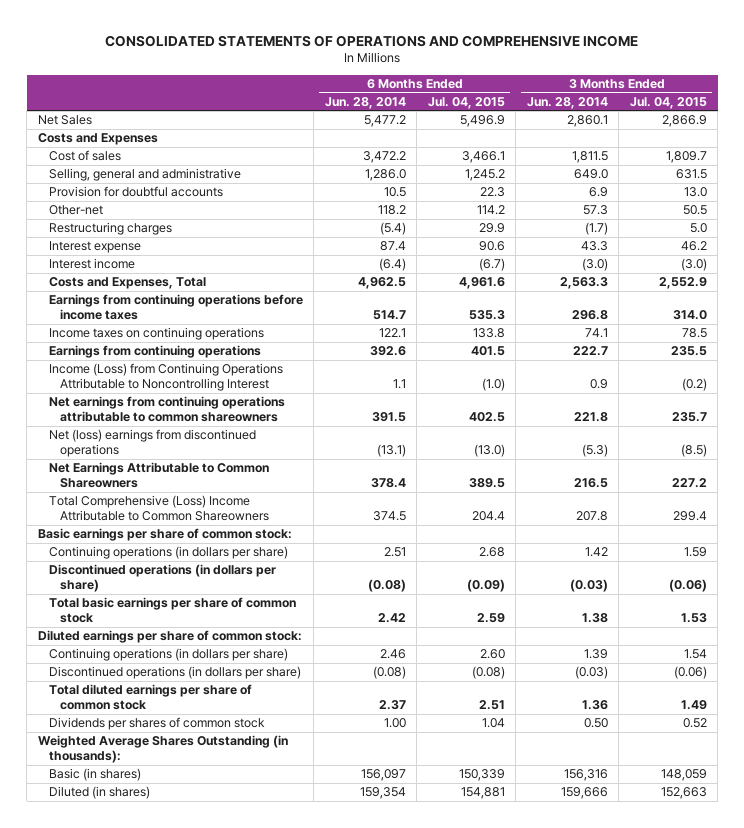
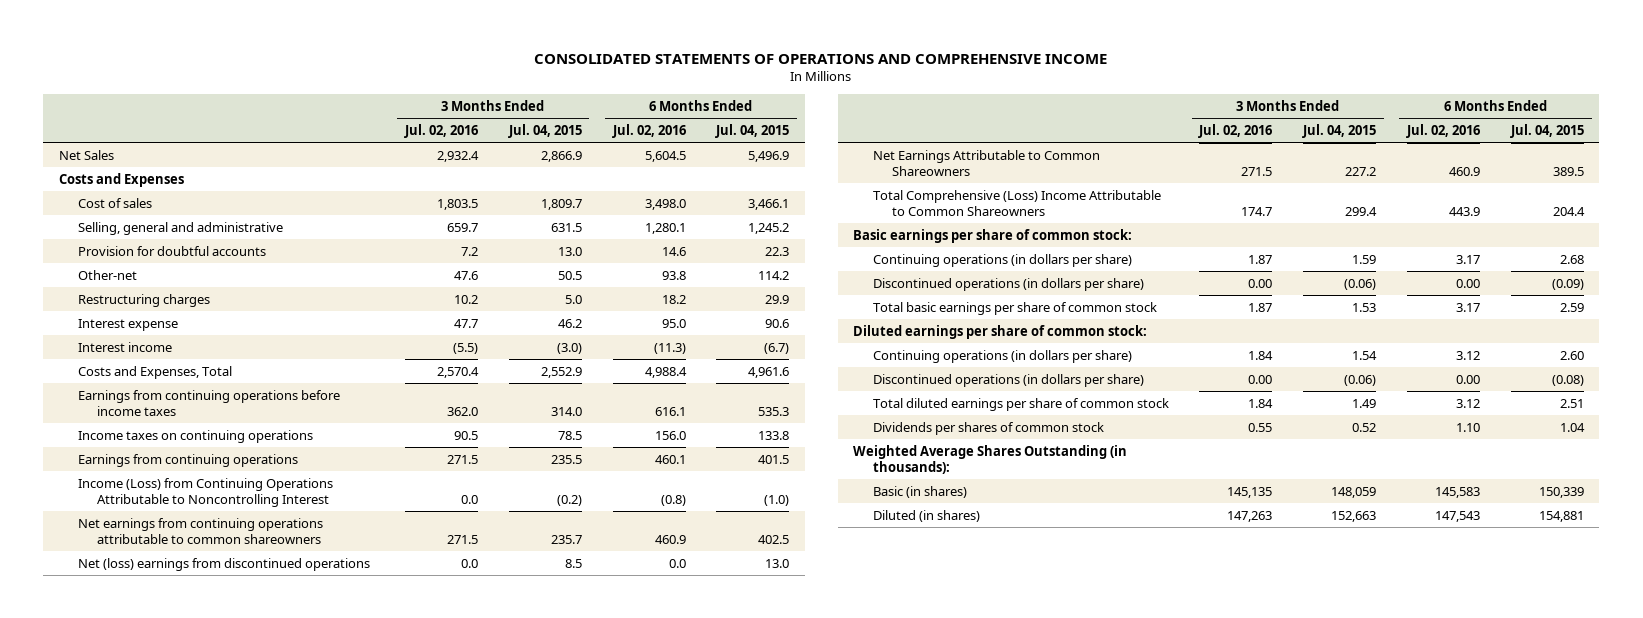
- | 6 Months Ended Jun. 28, 2014 | 6 Months Ended Jul. 04, 2015 | 3 Months Ended Jun. 28, 2014 | 3 Months Ended Jul. 04, 2015
+ | 3 Months Ended Jul. 02, 2016 | 3 Months Ended Jul. 04, 2015 | 6 Months Ended Jul. 02, 2016 | 6 Months Ended Jul. 04, 2015
- Net (loss) earnings from discontinued operations | (13.1) | (13.0) | (5.3) | (8.5)
+ Net (loss) earnings from discontinued operations | 0.0 | 8.5 | 0.0 | 13.0

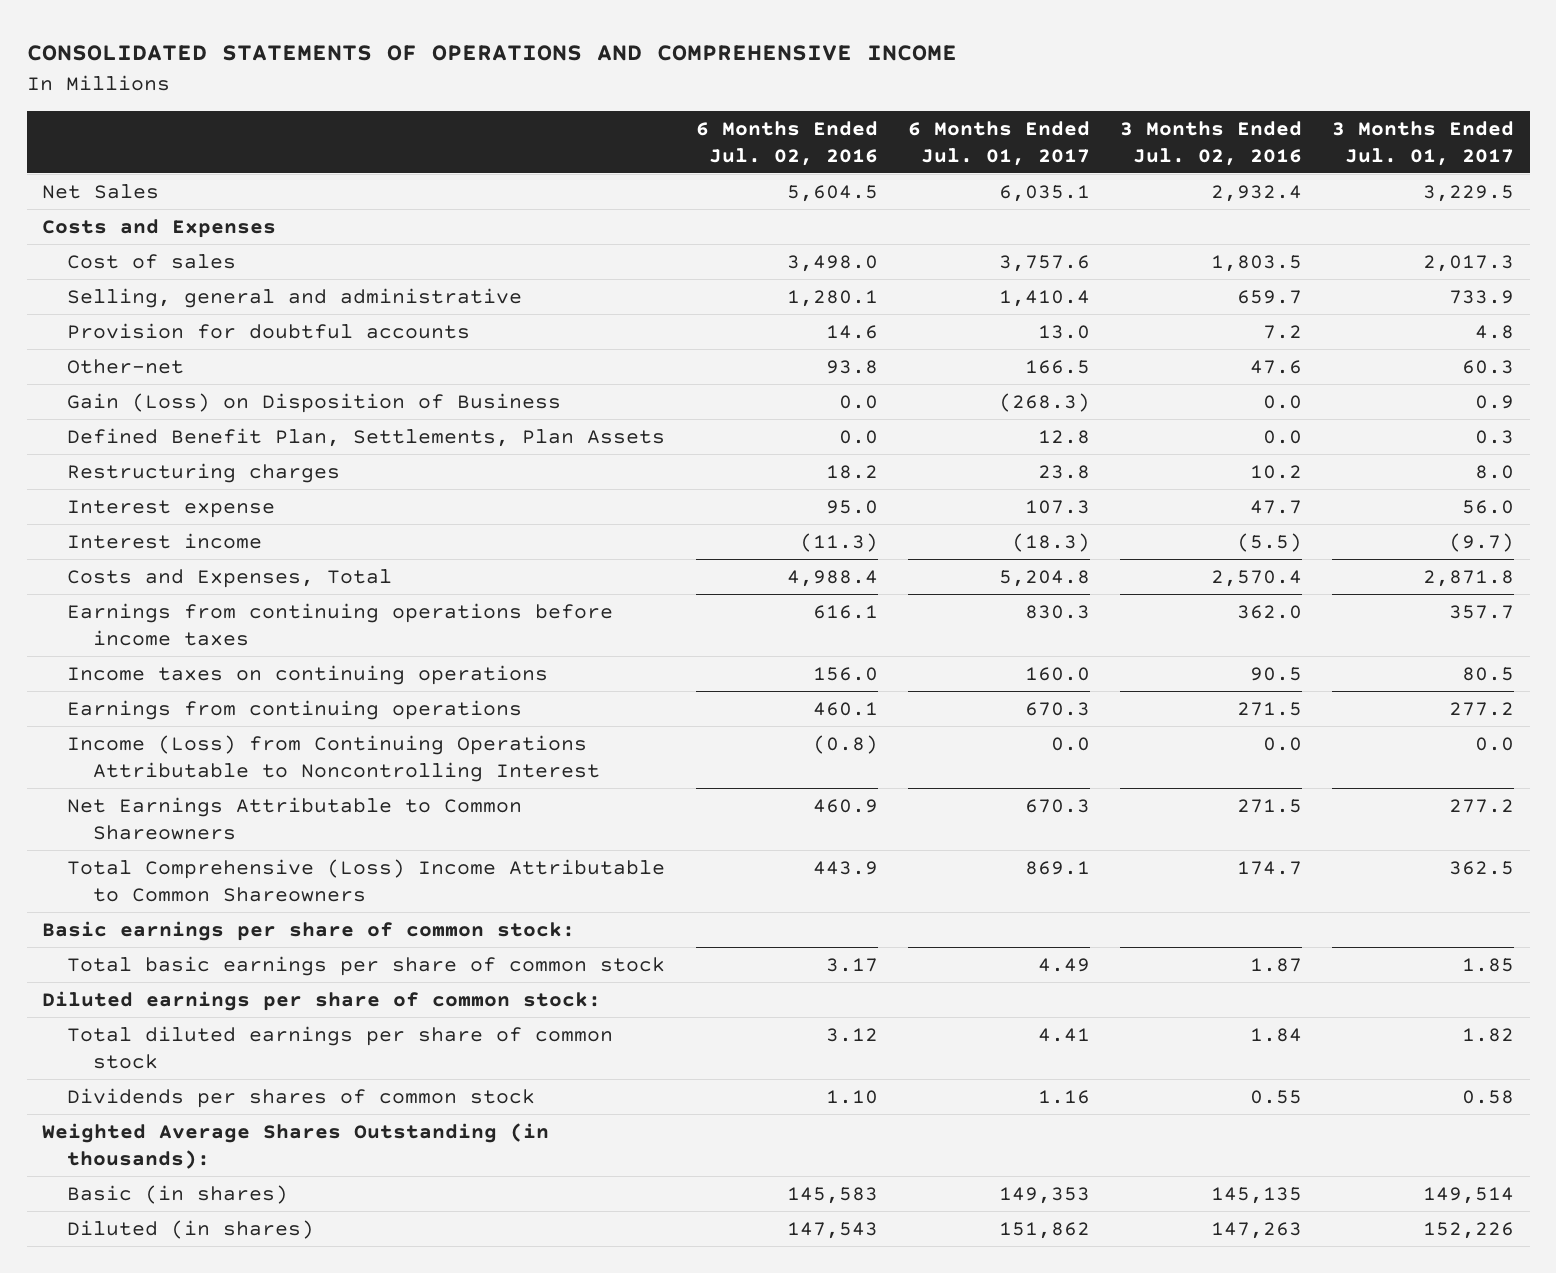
- | 3 Months Ended Jul. 02, 2016 | 3 Months Ended Jul. 04, 2015 | 6 Months Ended Jul. 02, 2016 | 6 Months Ended Jul. 04, 2015
+ | 6 Months Ended Jul. 02, 2016 | 6 Months Ended Jul. 01, 2017 | 3 Months Ended Jul. 02, 2016 | 3 Months Ended Jul. 01, 2017
+ Gain (Loss) on Disposition of Business | 0.0 | (268.3) | 0.0 | 0.9
+ Defined Benefit Plan, Settlements, Plan Assets | 0.0 | 12.8 | 0.0 | 0.3
- Net earnings from continuing operations attributable to common shareowners | 271.5 | 235.7 | 460.9 | 402.5
- Net (loss) earnings from discontinued operations | 0.0 | 8.5 | 0.0 | 13.0
- Continuing operations (in dollars per share) | 1.87 | 1.59 | 3.17 | 2.68
- Discontinued operations (in dollars per share) | 0.00 | (0.06) | 0.00 | (0.09)
- Continuing operations (in dollars per share) | 1.84 | 1.54 | 3.12 | 2.60
- Discontinued operations (in dollars per share) | 0.00 | (0.06) | 0.00 | (0.08)

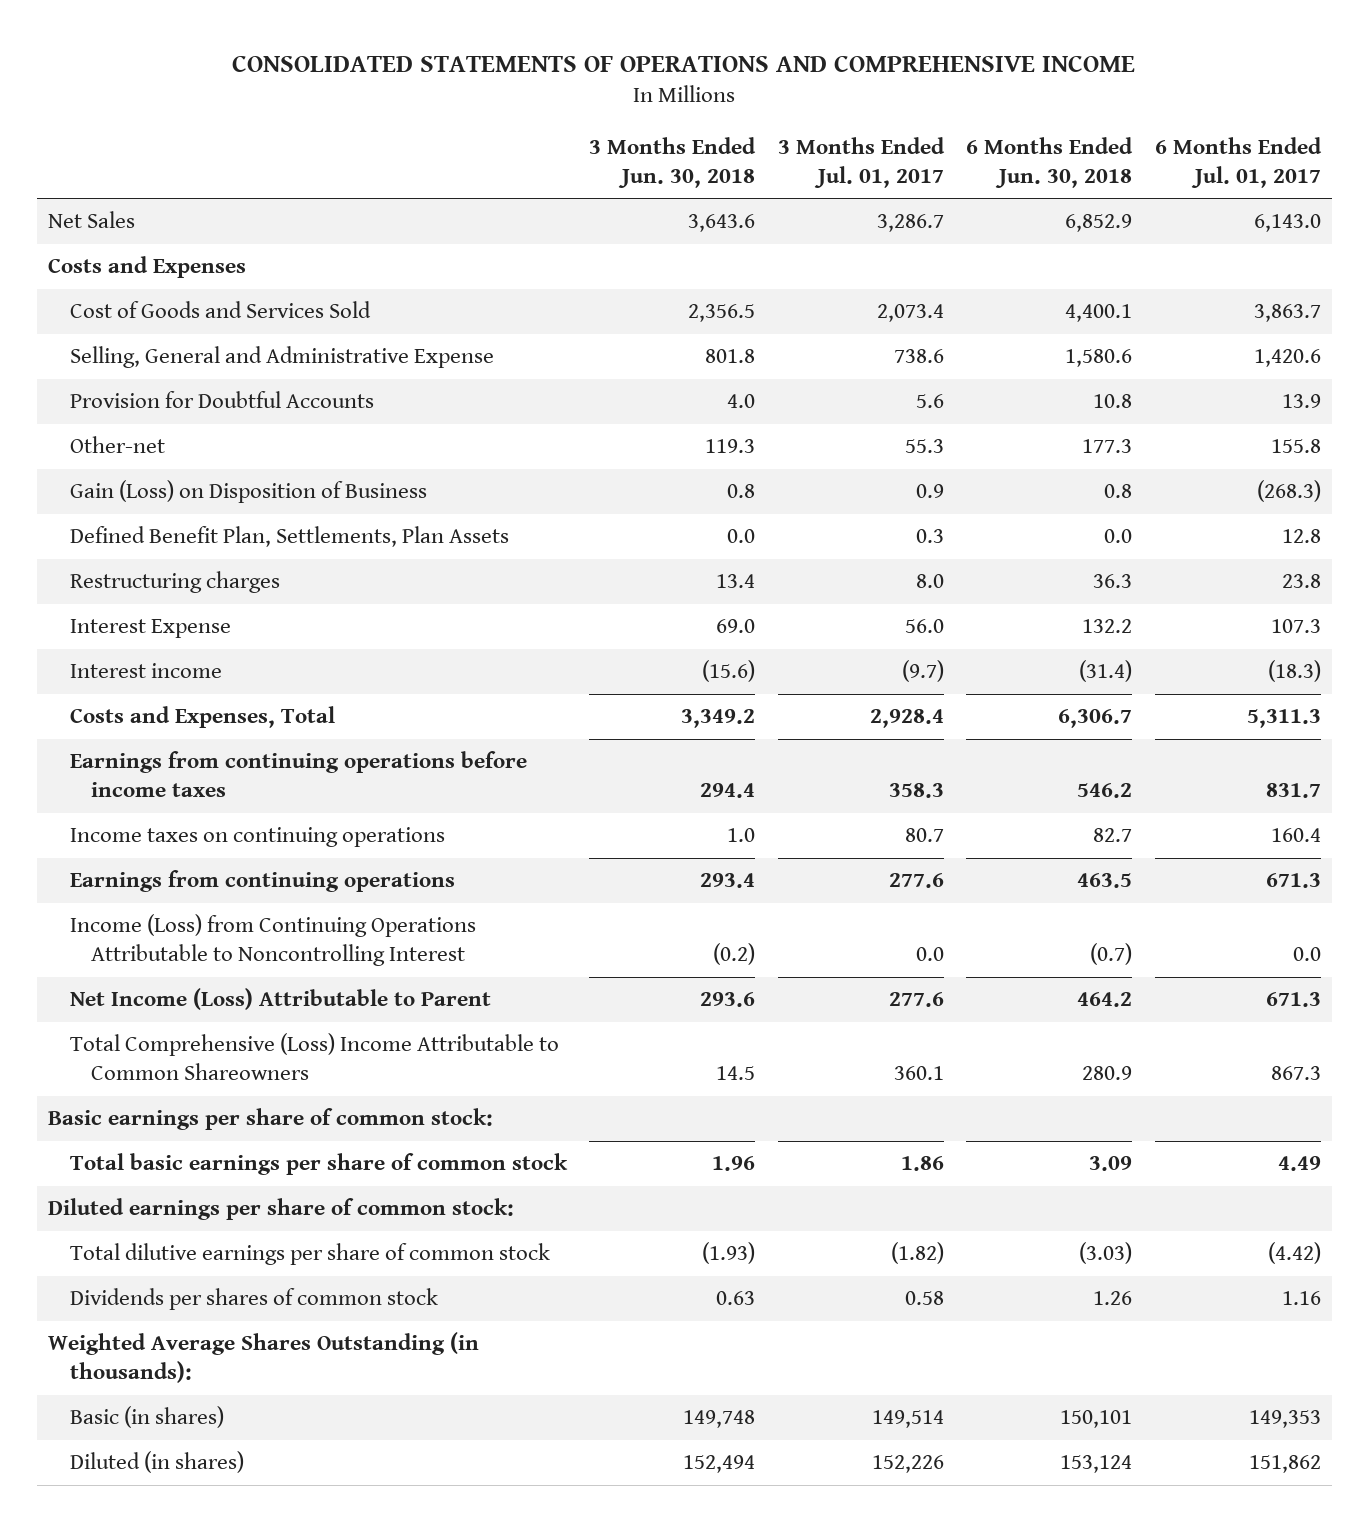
- | 6 Months Ended Jul. 02, 2016 | 6 Months Ended Jul. 01, 2017 | 3 Months Ended Jul. 02, 2016 | 3 Months Ended Jul. 01, 2017
+ | 3 Months Ended Jun. 30, 2018 | 3 Months Ended Jul. 01, 2017 | 6 Months Ended Jun. 30, 2018 | 6 Months Ended Jul. 01, 2017
- Net Sales | 5,604.5 | 6,035.1 | 2,932.4 | 3,229.5
+ Net Sales | 3,643.6 | 3,286.7 | 6,852.9 | 6,143.0
- Cost of sales | 3,498.0 | 3,757.6 | 1,803.5 | 2,017.3
- Selling, general and administrative | 1,280.1 | 1,410.4 | 659.7 | 733.9
- Provision for doubtful accounts | 14.6 | 13.0 | 7.2 | 4.8
- Other-net | 93.8 | 166.5 | 47.6 | 60.3
+ Cost of Goods and Services Sold | 2,356.5 | 2,073.4 | 4,400.1 | 3,863.7
+ Selling, General and Administrative Expense | 801.8 | 738.6 | 1,580.6 | 1,420.6
+ Provision for Doubtful Accounts | 4.0 | 5.6 | 10.8 | 13.9
+ Other-net | 119.3 | 55.3 | 177.3 | 155.8
- Interest expense | 95.0 | 107.3 | 47.7 | 56.0
+ Interest Expense | 69.0 | 56.0 | 132.2 | 107.3
- Costs and Expenses, Total | 4,988.4 | 5,204.8 | 2,570.4 | 2,871.8
- Earnings from continuing operations before income taxes | 616.1 | 830.3 | 362.0 | 357.7
- Income taxes on continuing operations | 156.0 | 160.0 | 90.5 | 80.5
- Earnings from continuing operations | 460.1 | 670.3 | 271.5 | 277.2
+ Costs and Expenses, Total | 3,349.2 | 2,928.4 | 6,306.7 | 5,311.3
+ Earnings from continuing operations before income taxes | 294.4 | 358.3 | 546.2 | 831.7
+ Income taxes on continuing operations | 1.0 | 80.7 | 82.7 | 160.4
+ Earnings from continuing operations | 293.4 | 277.6 | 463.5 | 671.3
- Net Earnings Attributable to Common Shareowners | 460.9 | 670.3 | 271.5 | 277.2
- Total Comprehensive (Loss) Income Attributable to Common Shareowners | 443.9 | 869.1 | 174.7 | 362.5
+ Net Income (Loss) Attributable to Parent | 293.6 | 277.6 | 464.2 | 671.3
+ Total Comprehensive (Loss) Income Attributable to Common Shareowners | 14.5 | 360.1 | 280.9 | 867.3
- Total basic earnings per share of common stock | 3.17 | 4.49 | 1.87 | 1.85
+ Total basic earnings per share of common stock | 1.96 | 1.86 | 3.09 | 4.49
- Total diluted earnings per share of common stock | 3.12 | 4.41 | 1.84 | 1.82
+ Total dilutive earnings per share of common stock | (1.93) | (1.82) | (3.03) | (4.42)

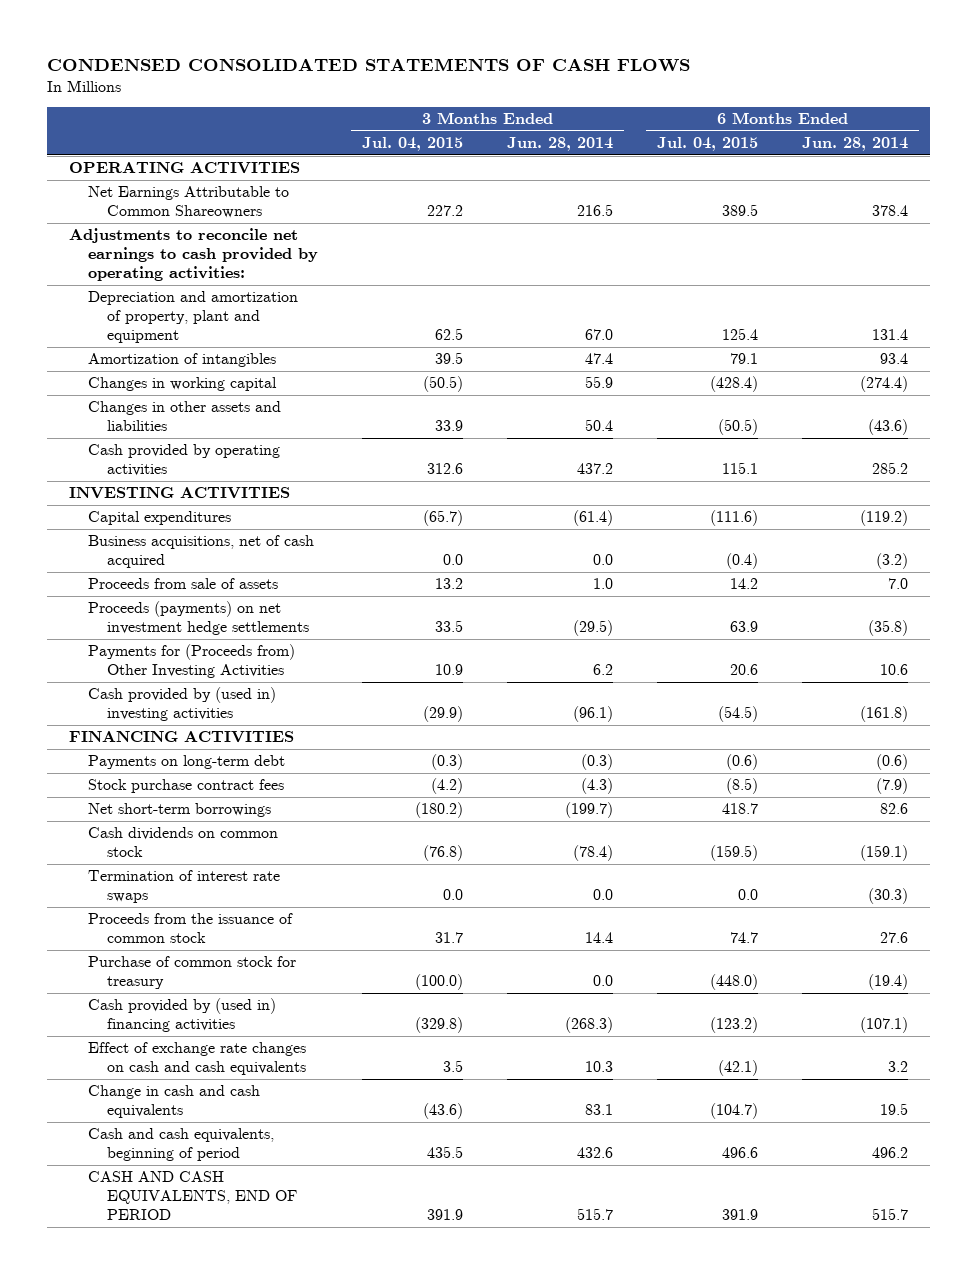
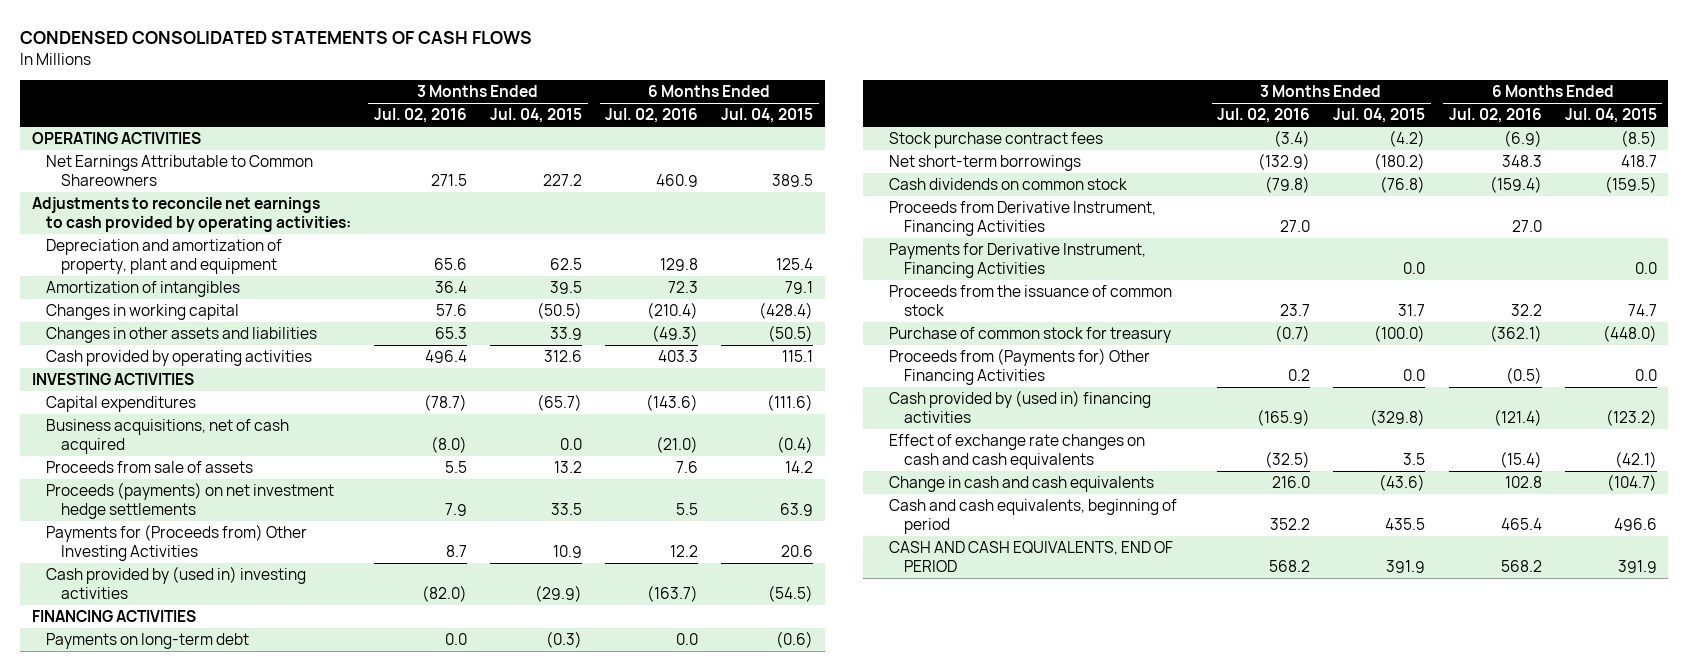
- | 3 Months Ended Jul. 04, 2015 | 3 Months Ended Jun. 28, 2014 | 6 Months Ended Jul. 04, 2015 | 6 Months Ended Jun. 28, 2014
+ | 3 Months Ended Jul. 02, 2016 | 3 Months Ended Jul. 04, 2015 | 6 Months Ended Jul. 02, 2016 | 6 Months Ended Jul. 04, 2015
- Termination of interest rate swaps | 0.0 | 0.0 | 0.0 | (30.3)
+ Proceeds from Derivative Instrument, Financing Activities | 27.0 | | 27.0 |
+ Payments for Derivative Instrument, Financing Activities | | 0.0 | | 0.0
+ Proceeds from (Payments for) Other Financing Activities | 0.2 | 0.0 | (0.5) | 0.0

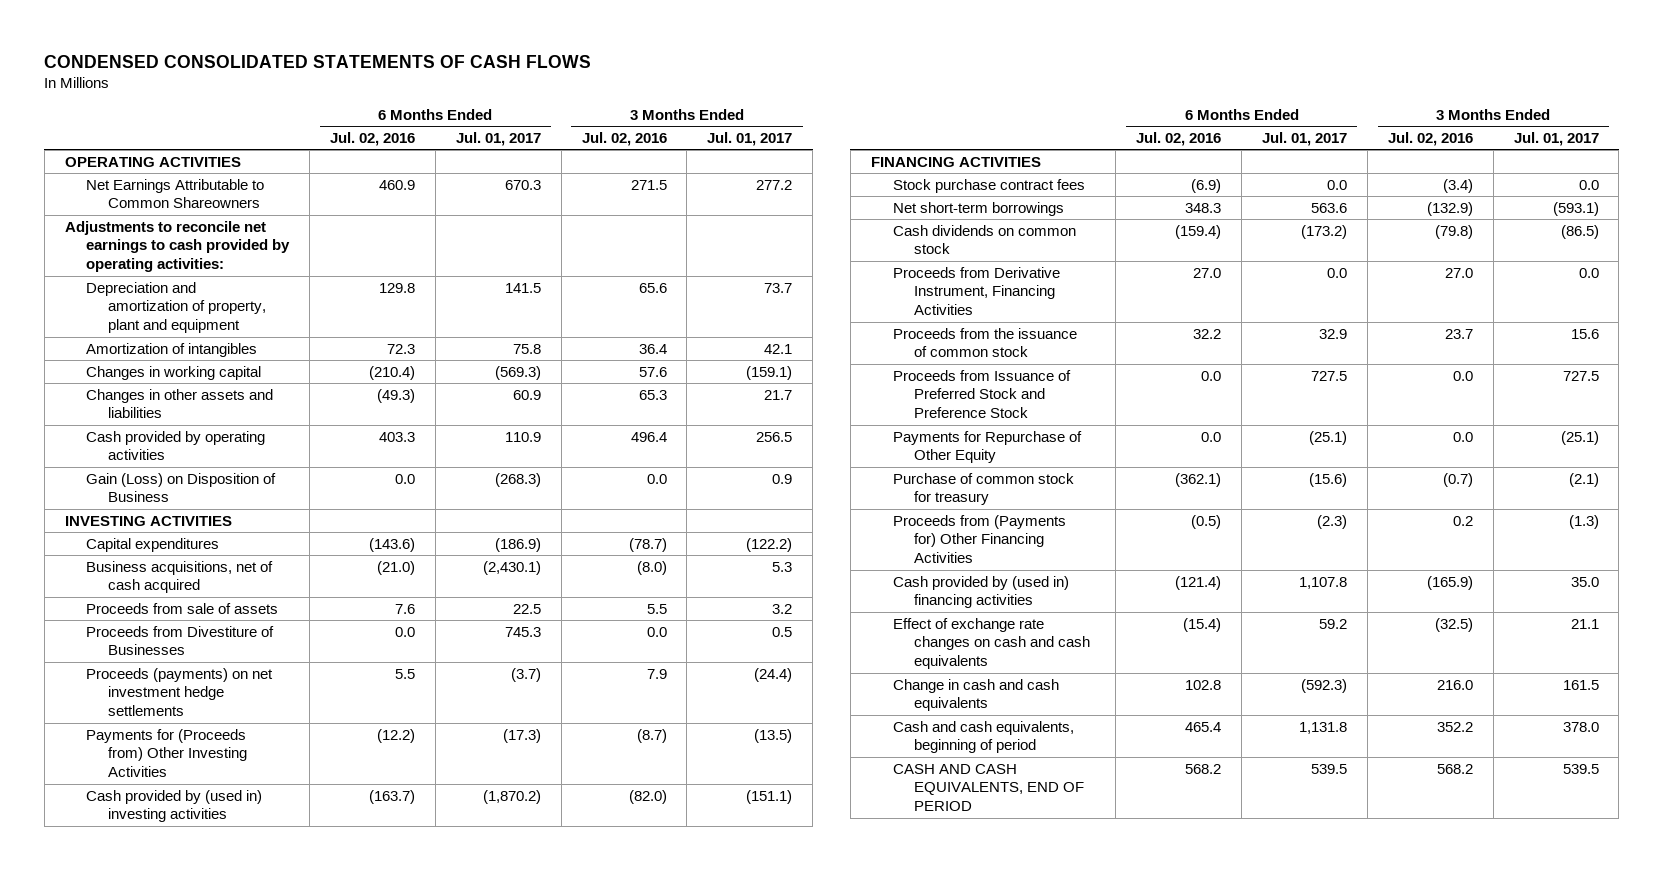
- | 3 Months Ended Jul. 02, 2016 | 3 Months Ended Jul. 04, 2015 | 6 Months Ended Jul. 02, 2016 | 6 Months Ended Jul. 04, 2015
+ | 6 Months Ended Jul. 02, 2016 | 6 Months Ended Jul. 01, 2017 | 3 Months Ended Jul. 02, 2016 | 3 Months Ended Jul. 01, 2017
+ Gain (Loss) on Disposition of Business | 0.0 | (268.3) | 0.0 | 0.9
+ Proceeds from Divestiture of Businesses | 0.0 | 745.3 | 0.0 | 0.5
- Payments for (Proceeds from) Other Investing Activities | 8.7 | 10.9 | 12.2 | 20.6
+ Payments for (Proceeds from) Other Investing Activities | (12.2) | (17.3) | (8.7) | (13.5)
- Payments on long-term debt | 0.0 | (0.3) | 0.0 | (0.6)
- Payments for Derivative Instrument, Financing Activities | | 0.0 | | 0.0
+ Proceeds from Issuance of Preferred Stock and Preference Stock | 0.0 | 727.5 | 0.0 | 727.5
+ Payments for Repurchase of Other Equity | 0.0 | (25.1) | 0.0 | (25.1)

